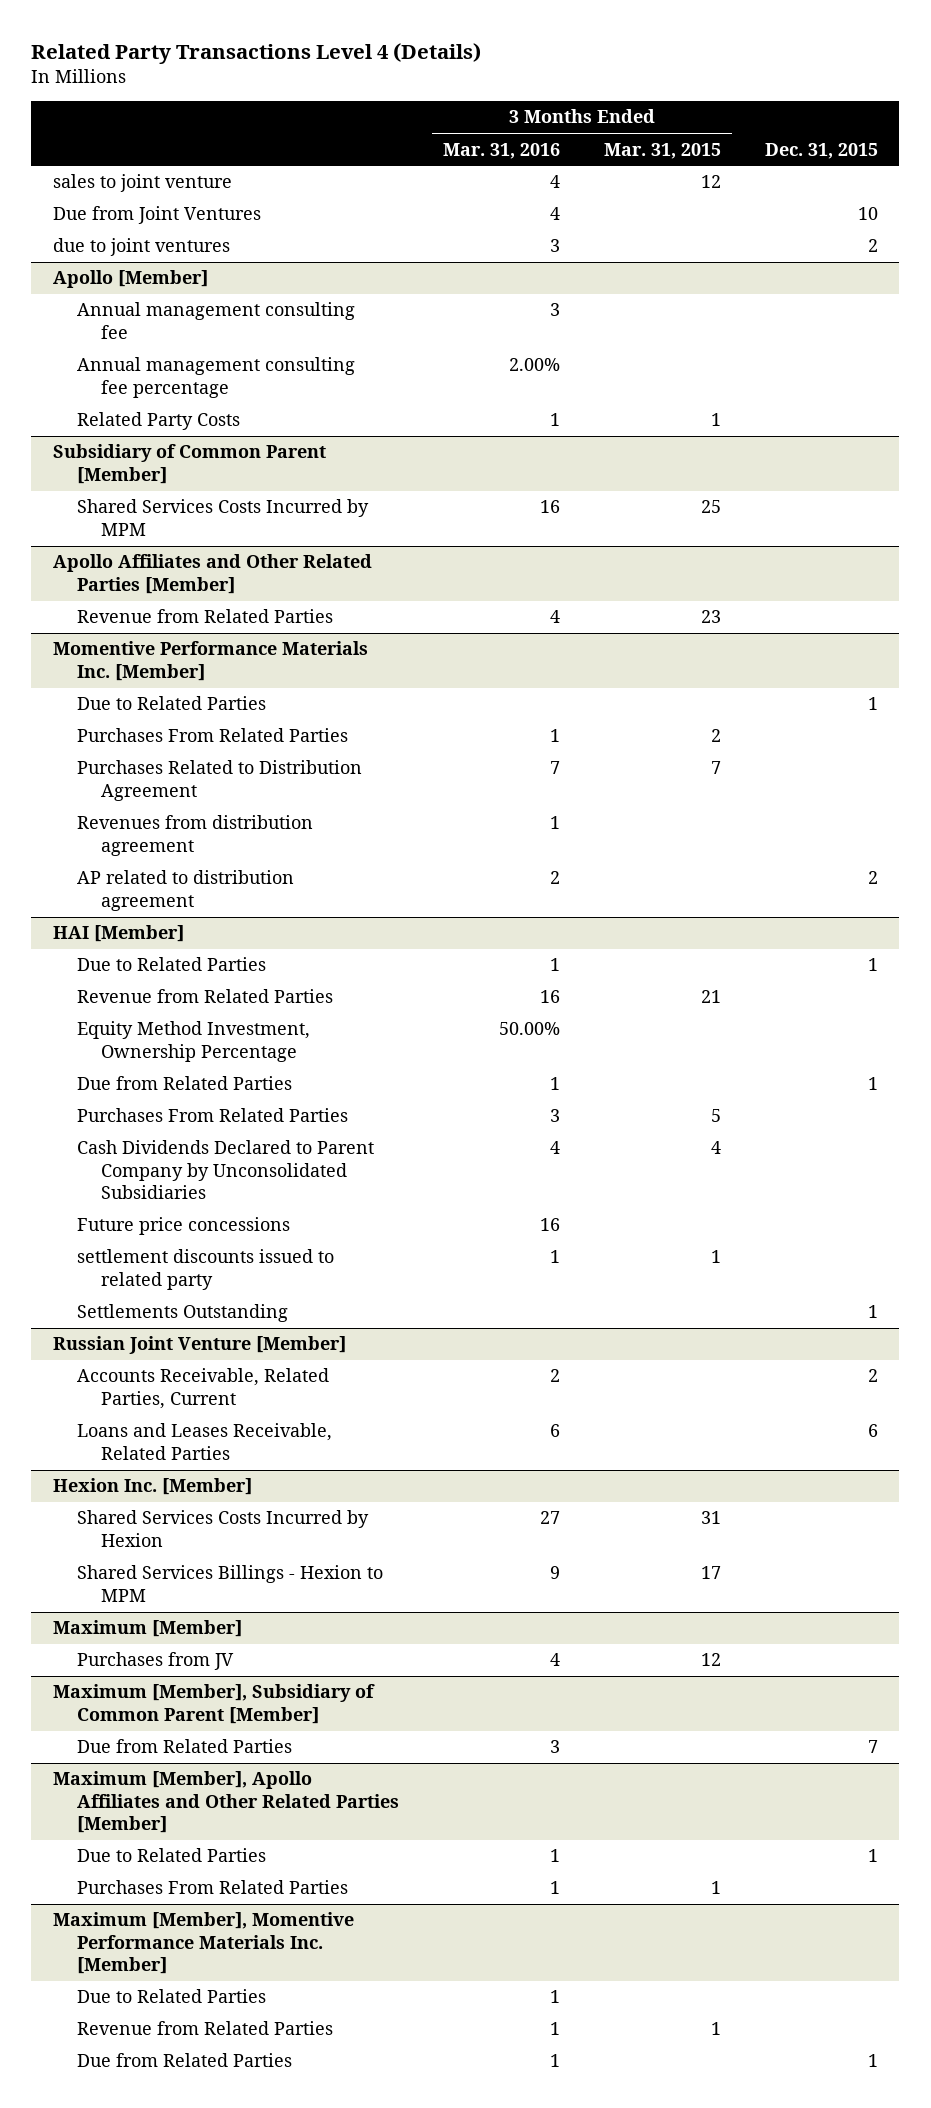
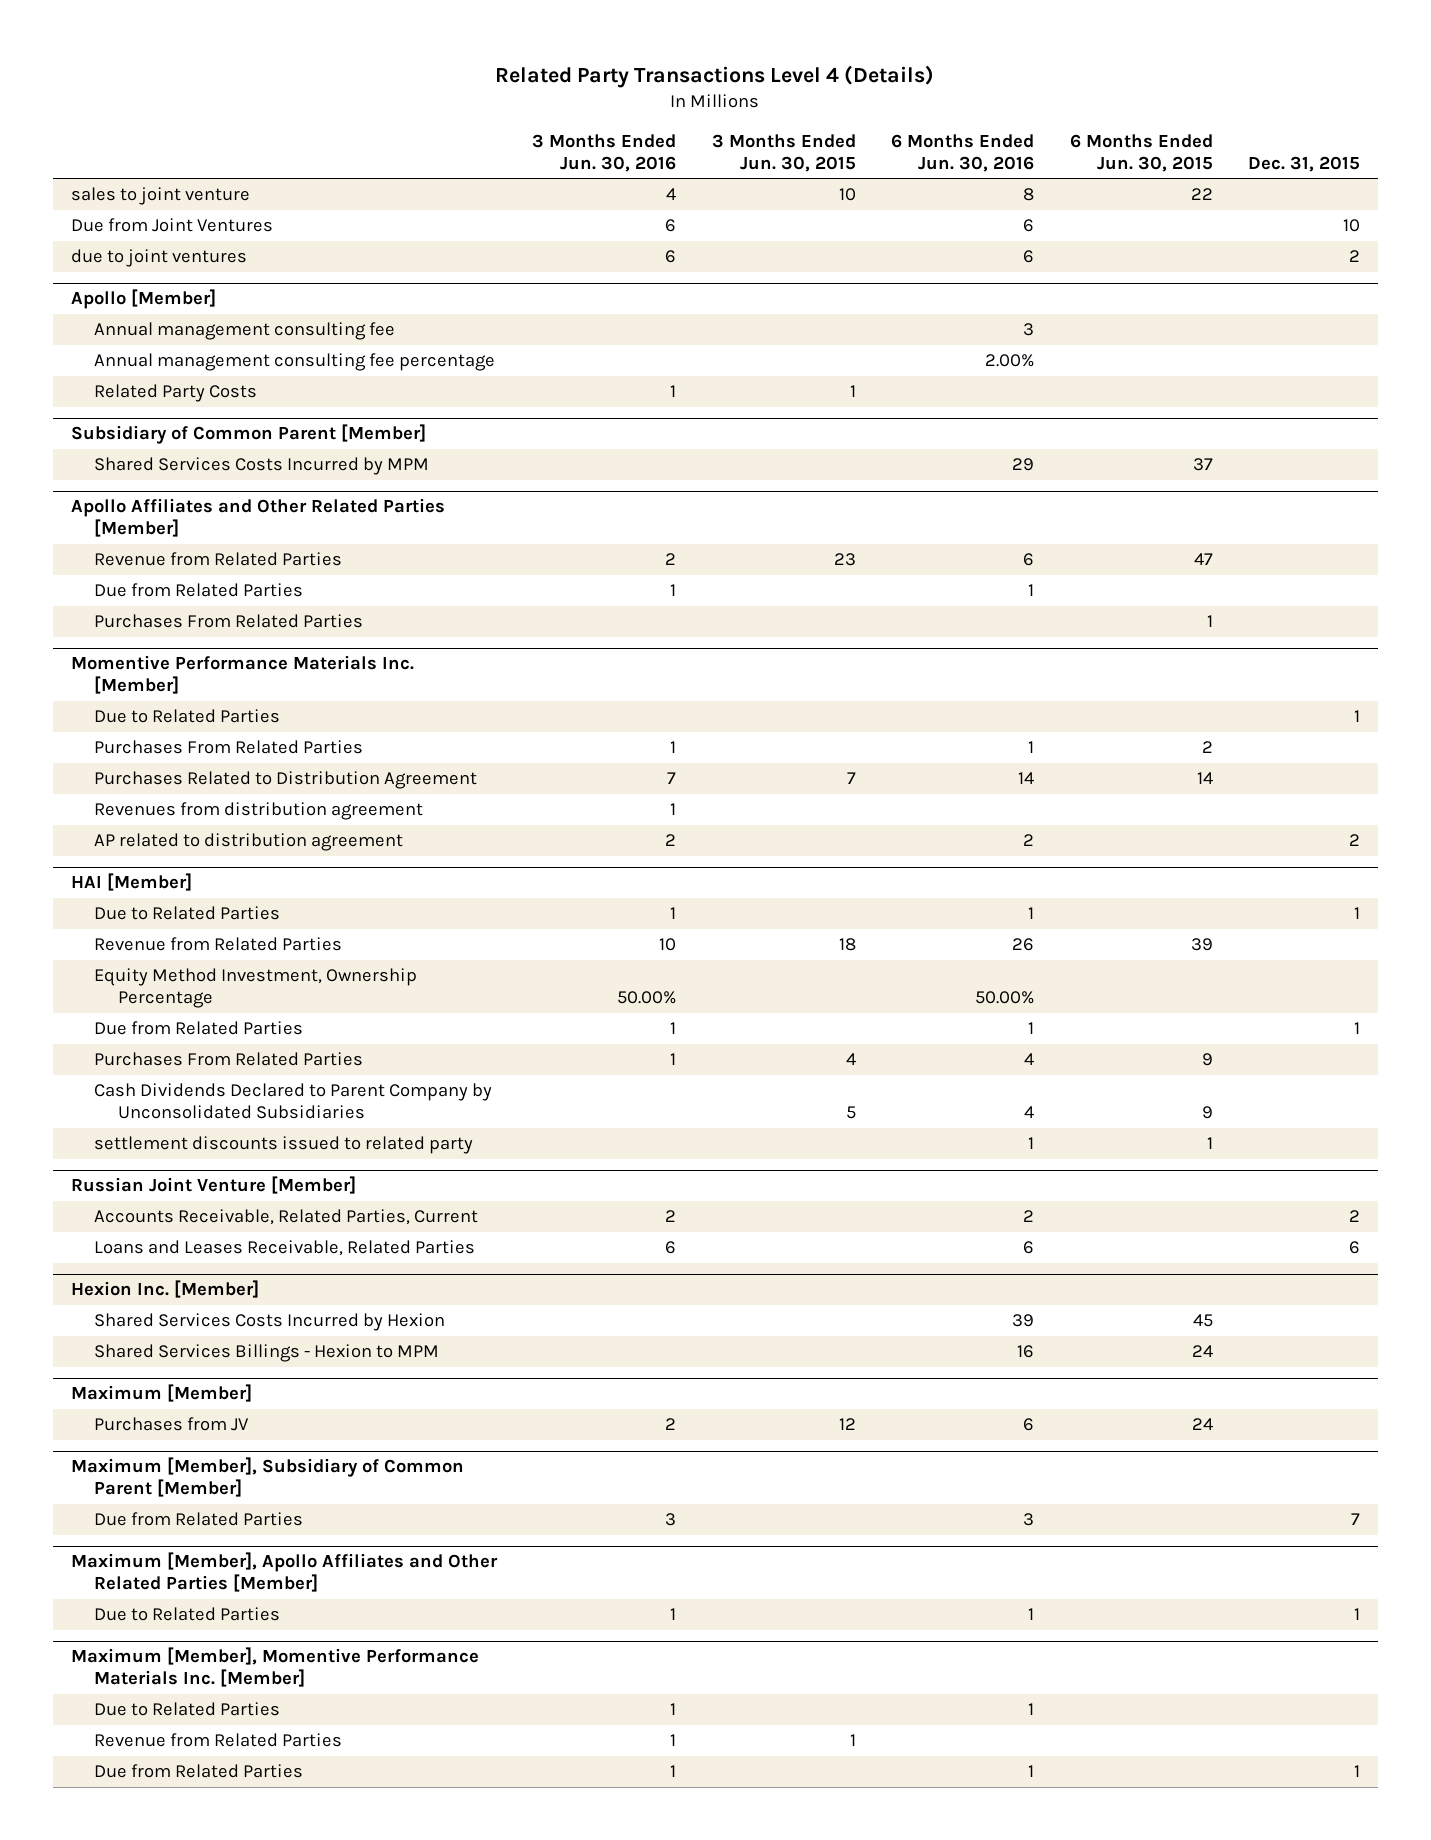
- | 3 Months Ended Mar. 31, 2016 | 3 Months Ended Mar. 31, 2015 | Dec. 31, 2015
+ | 3 Months Ended Jun. 30, 2016 | 3 Months Ended Jun. 30, 2015 | 6 Months Ended Jun. 30, 2016 | 6 Months Ended Jun. 30, 2015 | Dec. 31, 2015
@ Apollo Affiliates and Other Related Parties [Member]
+ Due from Related Parties | 1 | | 1 | |
+ Purchases From Related Parties | | | | 1 |
@ HAI [Member]
- Future price concessions | 16 | |
- Settlements Outstanding | | | 1
@ Maximum [Member], Apollo Affiliates and Other Related Parties [Member]
- Purchases From Related Parties | 1 | 1 |

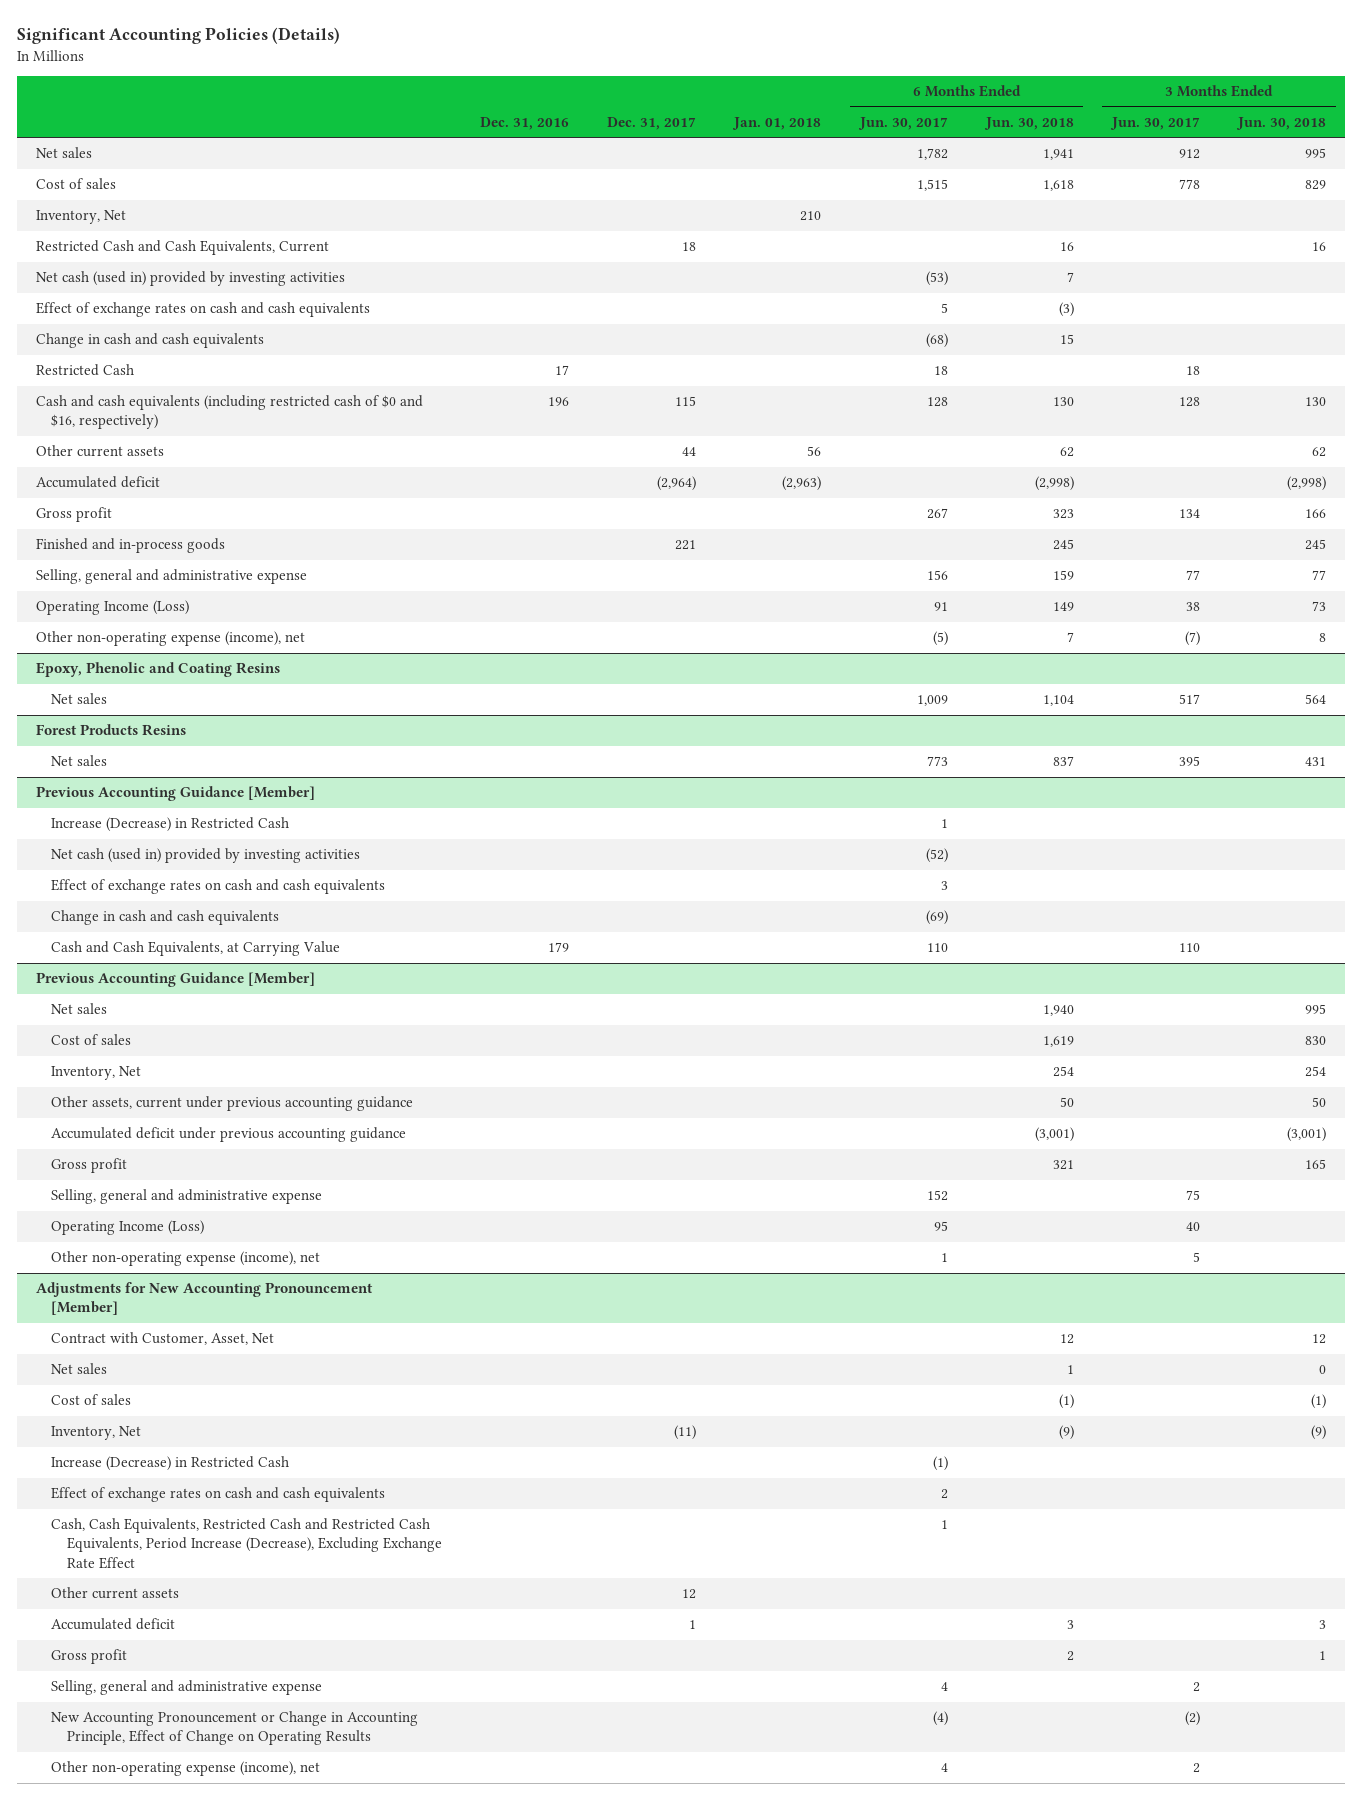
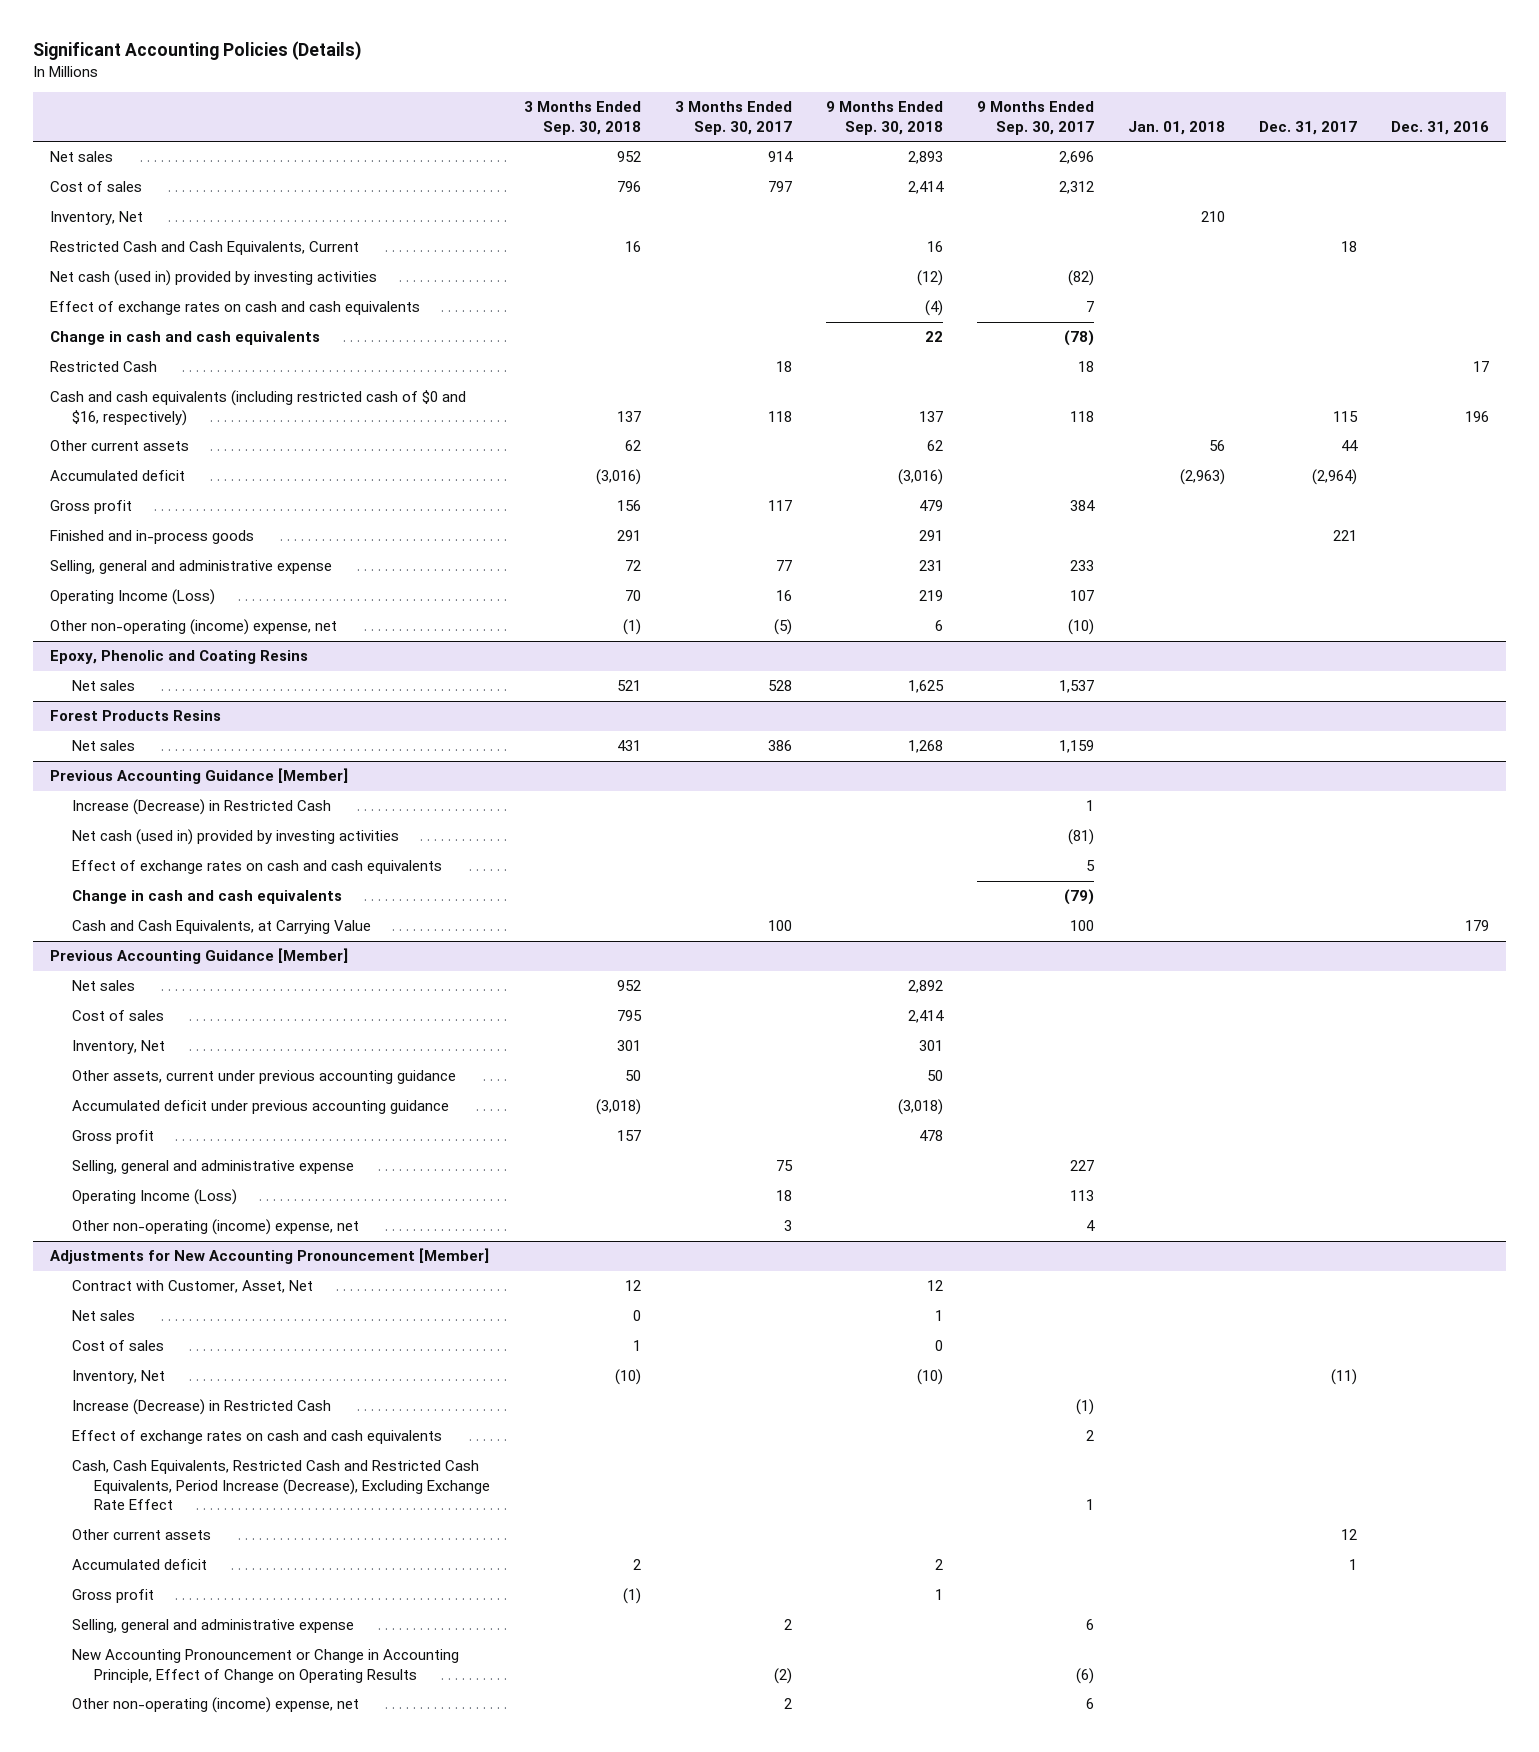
- | Dec. 31, 2016 | Dec. 31, 2017 | Jan. 01, 2018 | 6 Months Ended Jun. 30, 2017 | 6 Months Ended Jun. 30, 2018 | 3 Months Ended Jun. 30, 2017 | 3 Months Ended Jun. 30, 2018
+ | 3 Months Ended Sep. 30, 2018 | 3 Months Ended Sep. 30, 2017 | 9 Months Ended Sep. 30, 2018 | 9 Months Ended Sep. 30, 2017 | Jan. 01, 2018 | Dec. 31, 2017 | Dec. 31, 2016
- Other non-operating expense (income), net | | | | (5) | 7 | (7) | 8
+ Other non-operating (income) expense, net | (1) | (5) | 6 | (10) | | |
@ Previous Accounting Guidance [Member]
- Other non-operating expense (income), net | | | | 1 | | 5 |
+ Other non-operating (income) expense, net | | 3 | | 4 | | |
@ Adjustments for New Accounting Pronouncement [Member]
- Other non-operating expense (income), net | | | | 4 | | 2 |
+ Other non-operating (income) expense, net | | 2 | | 6 | | |

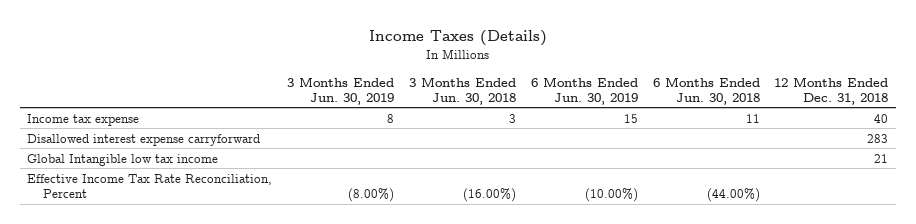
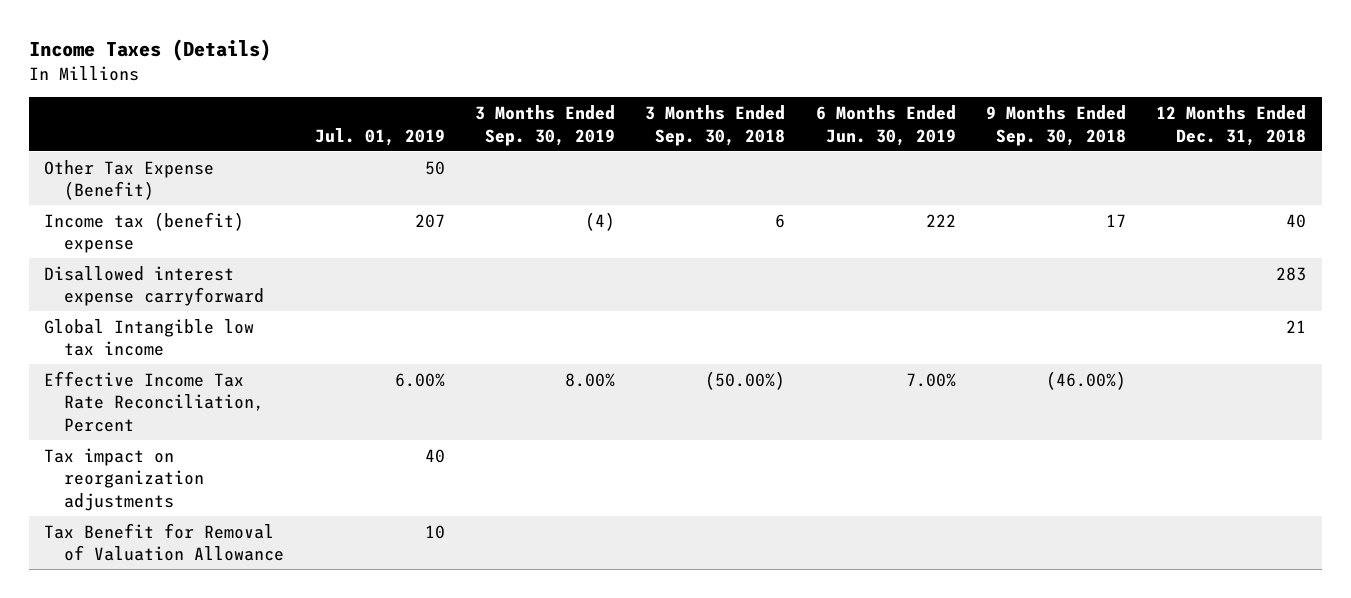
- | 3 Months Ended Jun. 30, 2019 | 3 Months Ended Jun. 30, 2018 | 6 Months Ended Jun. 30, 2019 | 6 Months Ended Jun. 30, 2018 | 12 Months Ended Dec. 31, 2018
+ | Jul. 01, 2019 | 3 Months Ended Sep. 30, 2019 | 3 Months Ended Sep. 30, 2018 | 6 Months Ended Jun. 30, 2019 | 9 Months Ended Sep. 30, 2018 | 12 Months Ended Dec. 31, 2018
- Income tax expense | 8 | 3 | 15 | 11 | 40
+ Other Tax Expense (Benefit) | 50 | | | | |
+ Income tax (benefit) expense | 207 | (4) | 6 | 222 | 17 | 40
- Effective Income Tax Rate Reconciliation, Percent | (8.00%) | (16.00%) | (10.00%) | (44.00%) |
+ Effective Income Tax Rate Reconciliation, Percent | 6.00% | 8.00% | (50.00%) | 7.00% | (46.00%) |
+ Tax impact on reorganization adjustments | 40 | | | | |
+ Tax Benefit for Removal of Valuation Allowance | 10 | | | | |

